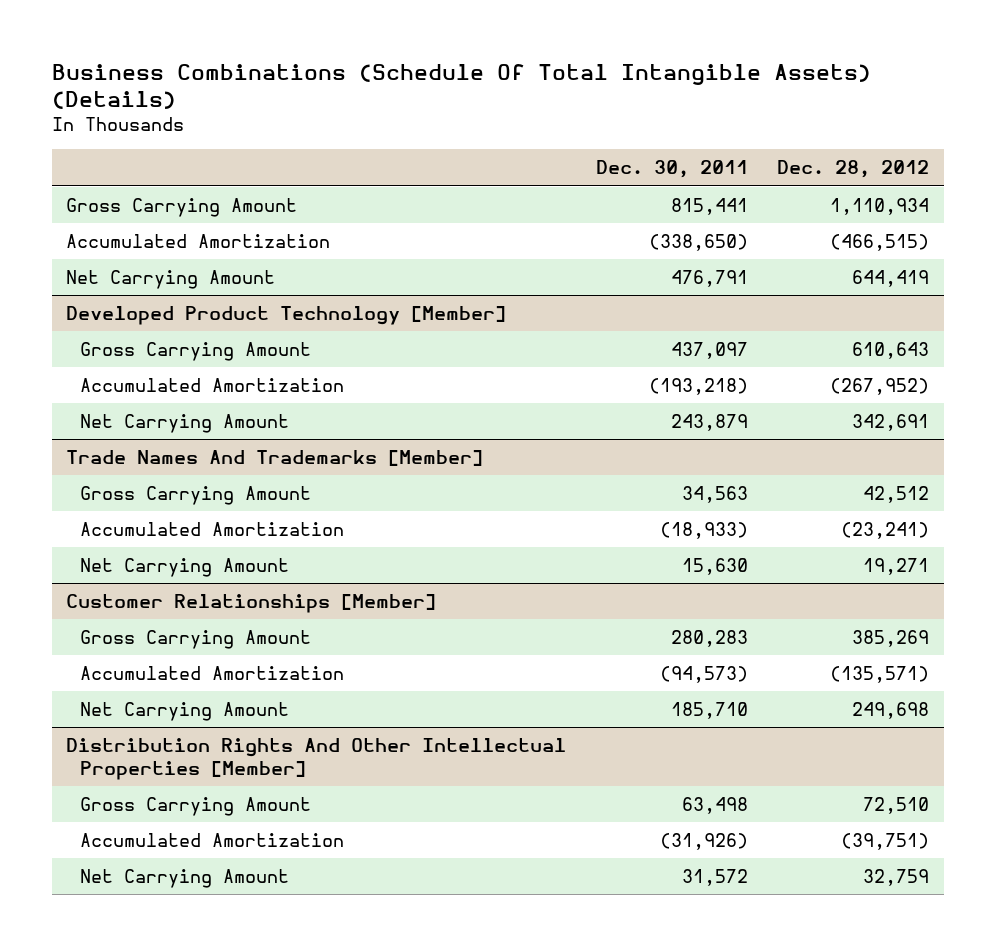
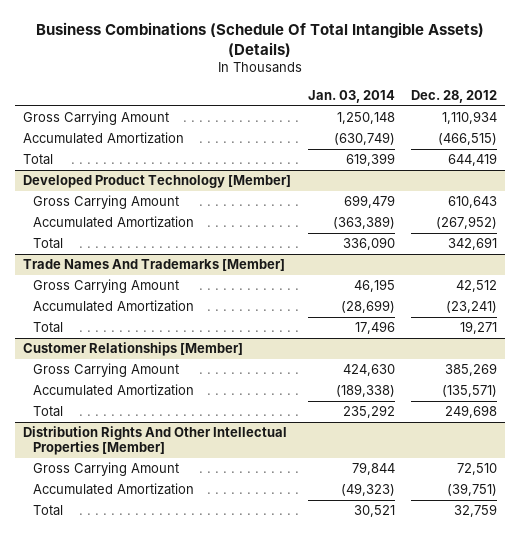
- | Dec. 30, 2011 | Dec. 28, 2012
+ | Jan. 03, 2014 | Dec. 28, 2012
- Net Carrying Amount | 476,791 | 644,419
+ Total | 619,399 | 644,419
@ Developed Product Technology [Member]
- Net Carrying Amount | 243,879 | 342,691
+ Total | 336,090 | 342,691
@ Trade Names And Trademarks [Member]
- Net Carrying Amount | 15,630 | 19,271
+ Total | 17,496 | 19,271
@ Customer Relationships [Member]
- Net Carrying Amount | 185,710 | 249,698
+ Total | 235,292 | 249,698
@ Distribution Rights And Other Intellectual Properties [Member]
- Net Carrying Amount | 31,572 | 32,759
+ Total | 30,521 | 32,759

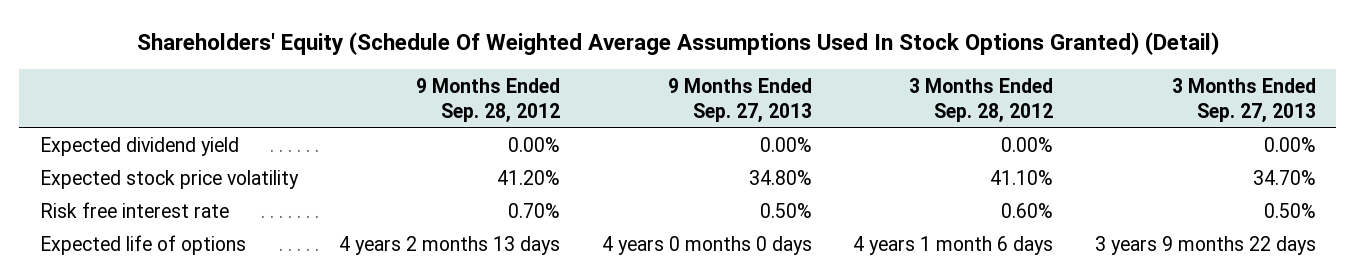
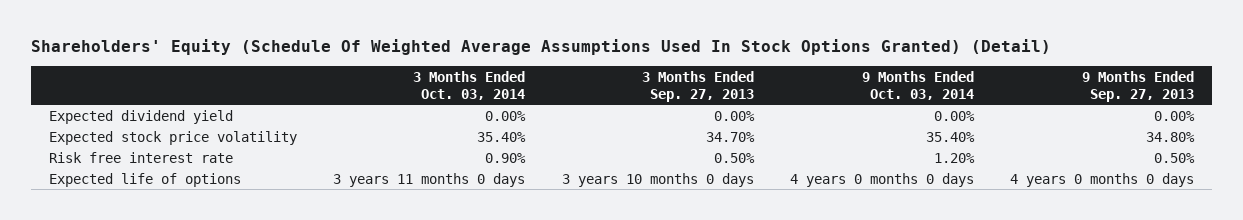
- | 9 Months Ended Sep. 28, 2012 | 9 Months Ended Sep. 27, 2013 | 3 Months Ended Sep. 28, 2012 | 3 Months Ended Sep. 27, 2013
+ | 3 Months Ended Oct. 03, 2014 | 3 Months Ended Sep. 27, 2013 | 9 Months Ended Oct. 03, 2014 | 9 Months Ended Sep. 27, 2013
- Expected life of options | 4 years 2 months 13 days | 4 years 0 months 0 days | 4 years 1 month 6 days | 3 years 9 months 22 days
+ Expected life of options | 3 years 11 months 0 days | 3 years 10 months 0 days | 4 years 0 months 0 days | 4 years 0 months 0 days

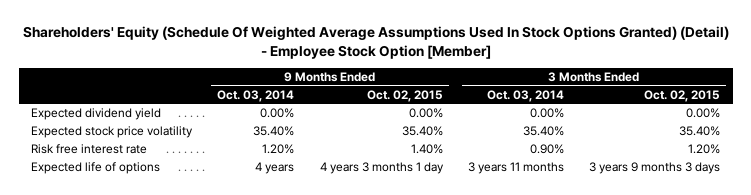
- Shareholders' Equity (Schedule Of Weighted Average Assumptions Used In Stock Options Granted) (Detail)
+ Shareholders' Equity (Schedule Of Weighted Average Assumptions Used In Stock Options Granted) (Detail) - Employee Stock Option [Member]
- | 3 Months Ended Oct. 03, 2014 | 3 Months Ended Sep. 27, 2013 | 9 Months Ended Oct. 03, 2014 | 9 Months Ended Sep. 27, 2013
+ | 9 Months Ended Oct. 03, 2014 | 9 Months Ended Oct. 02, 2015 | 3 Months Ended Oct. 03, 2014 | 3 Months Ended Oct. 02, 2015
- Expected life of options | 3 years 11 months 0 days | 3 years 10 months 0 days | 4 years 0 months 0 days | 4 years 0 months 0 days
+ Expected life of options | 4 years | 4 years 3 months 1 day | 3 years 11 months | 3 years 9 months 3 days

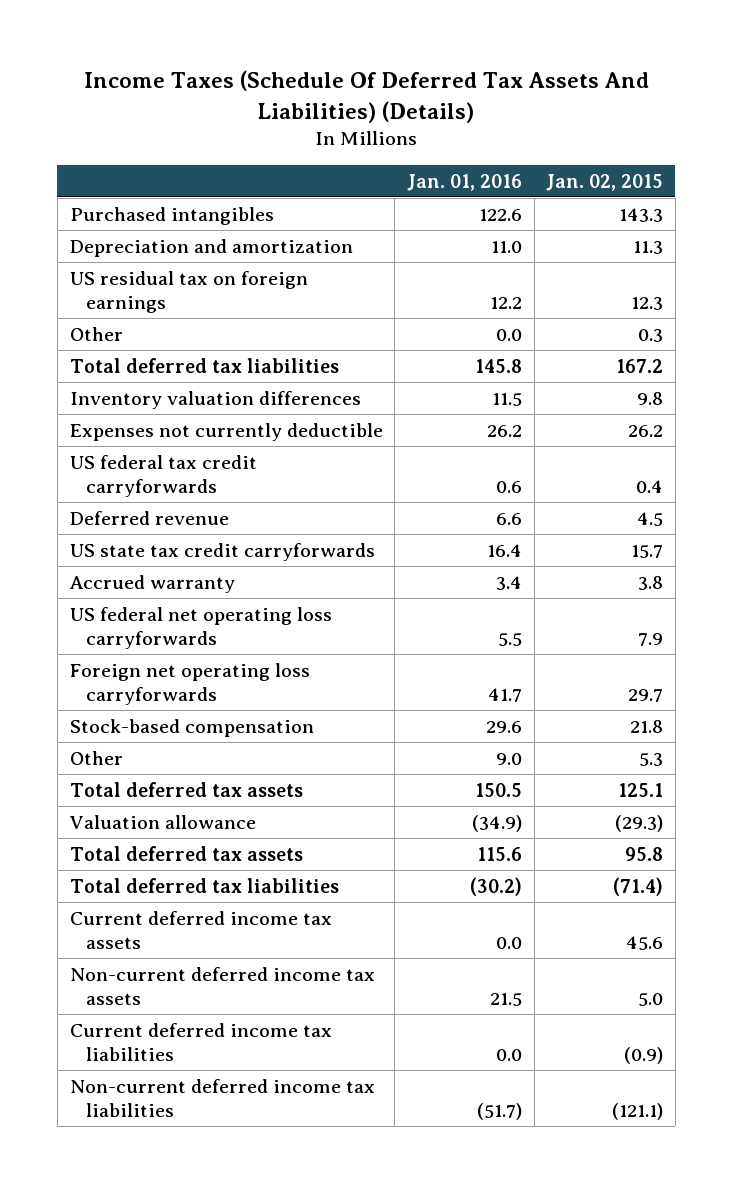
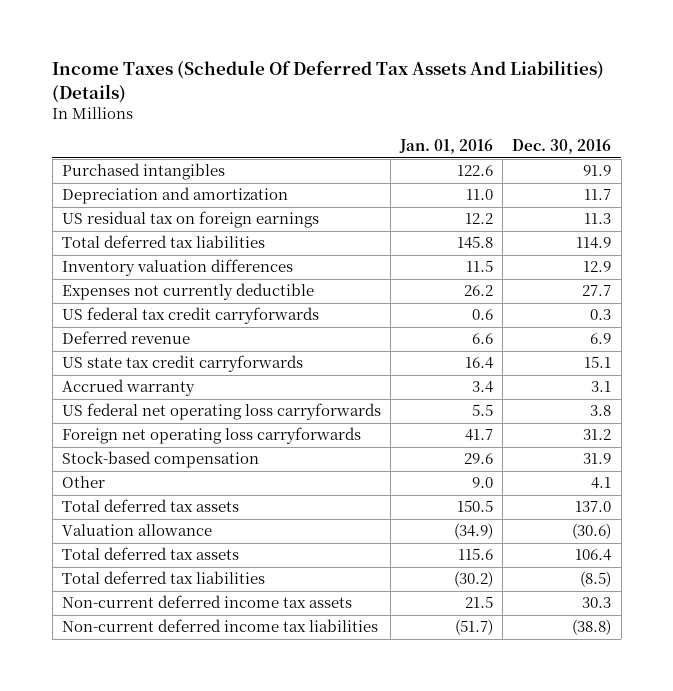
- | Jan. 01, 2016 | Jan. 02, 2015
+ | Jan. 01, 2016 | Dec. 30, 2016
- Other | 0.0 | 0.3
- Current deferred income tax assets | 0.0 | 45.6
- Current deferred income tax liabilities | 0.0 | (0.9)

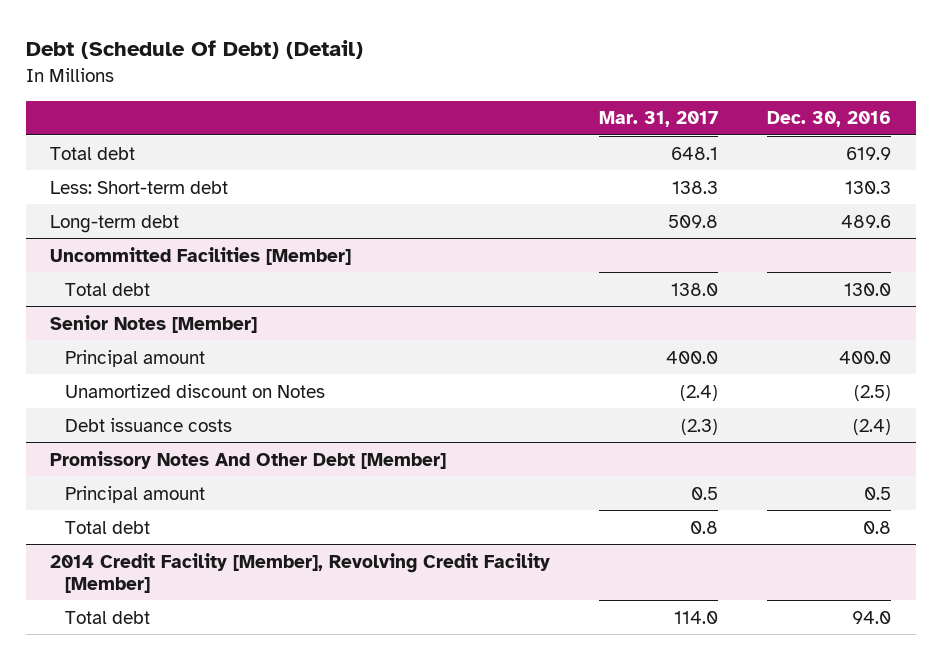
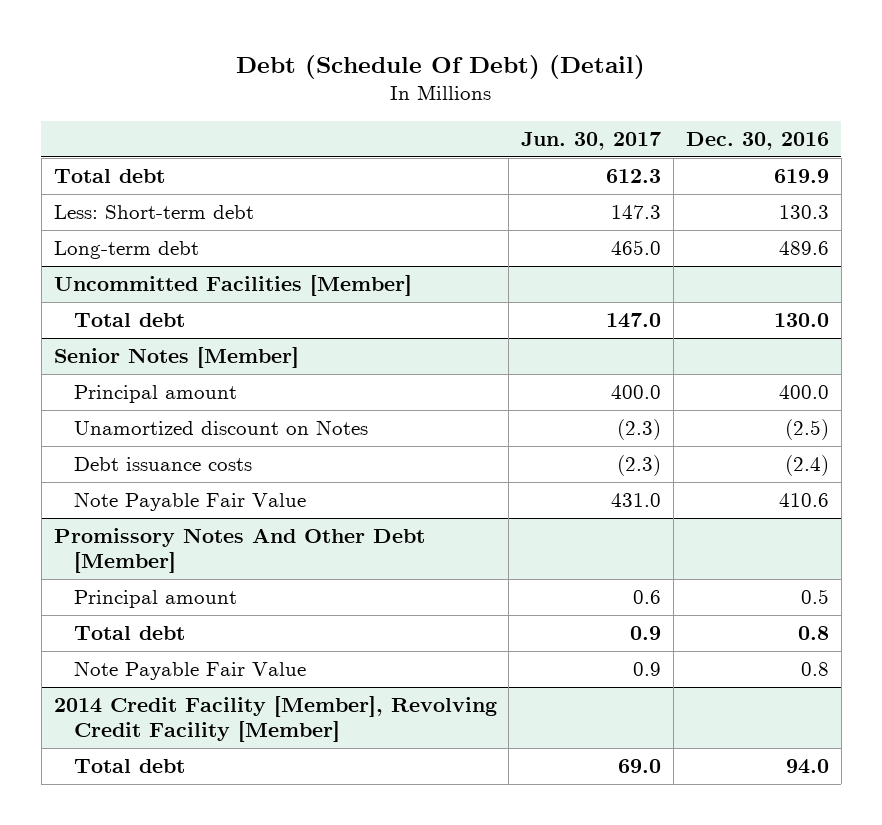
- | Mar. 31, 2017 | Dec. 30, 2016
+ | Jun. 30, 2017 | Dec. 30, 2016
@ Senior Notes [Member]
+ Note Payable Fair Value | 431.0 | 410.6
@ Promissory Notes And Other Debt [Member]
+ Note Payable Fair Value | 0.9 | 0.8

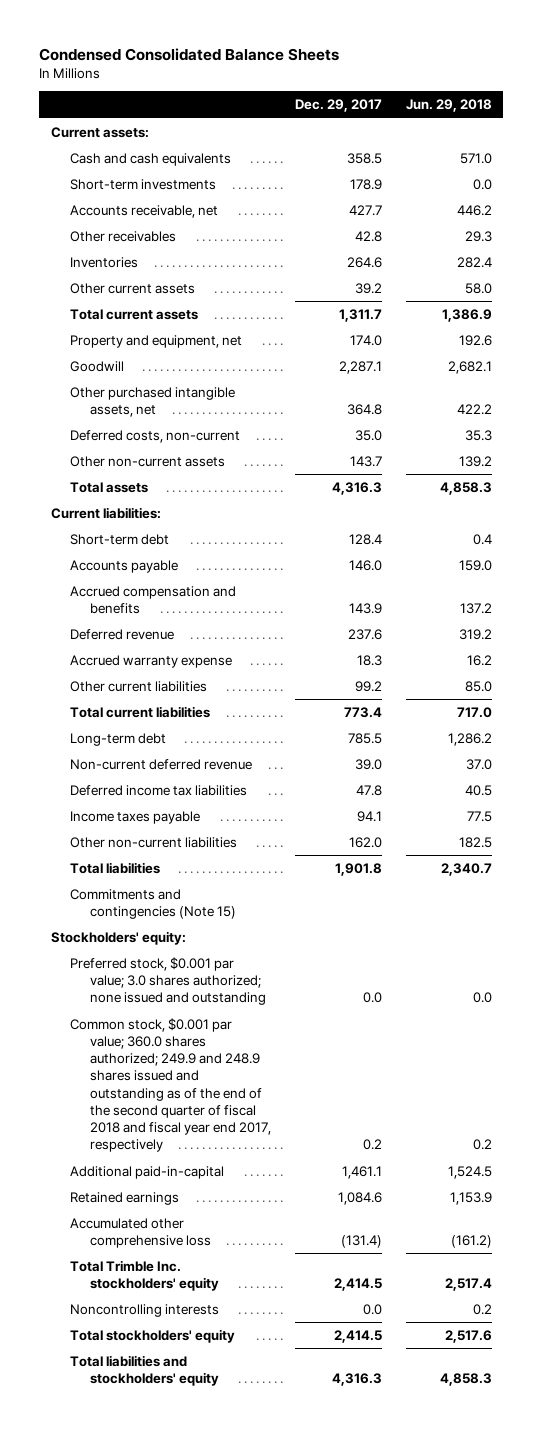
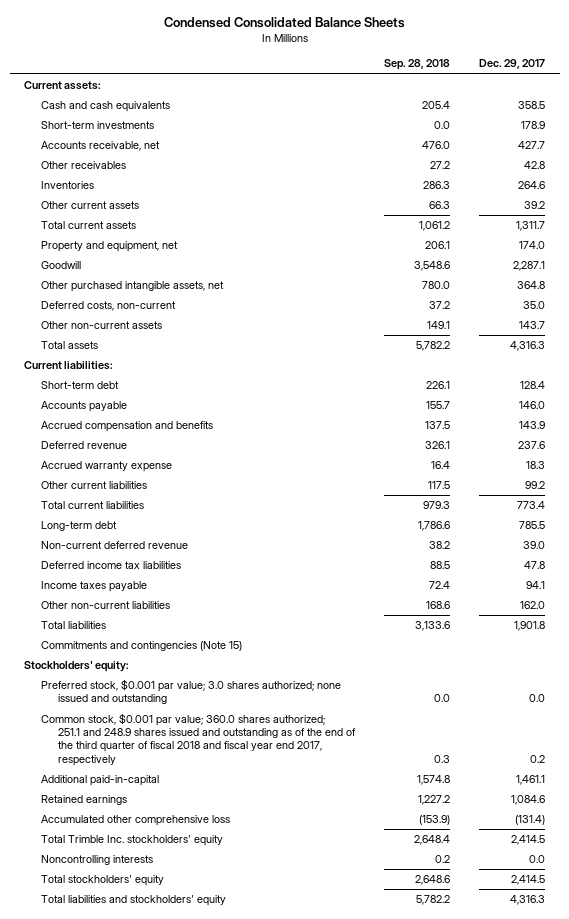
- | Dec. 29, 2017 | Jun. 29, 2018
+ | Sep. 28, 2018 | Dec. 29, 2017
- Common stock, $0.001 par value; 360.0 shares authorized; 249.9 and 248.9 shares issued and outstanding as of the end of the second quarter of fiscal 2018 and fiscal year end 2017, respectively | 0.2 | 0.2
+ Common stock, $0.001 par value; 360.0 shares authorized; 251.1 and 248.9 shares issued and outstanding as of the end of the third quarter of fiscal 2018 and fiscal year end 2017, respectively | 0.3 | 0.2

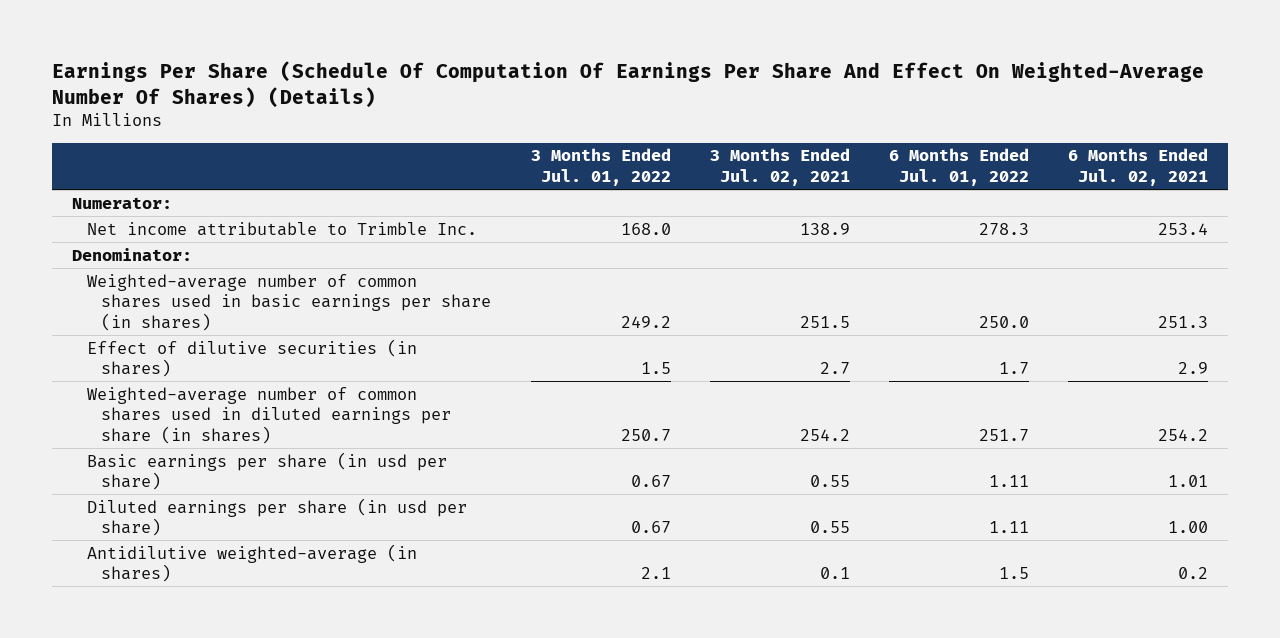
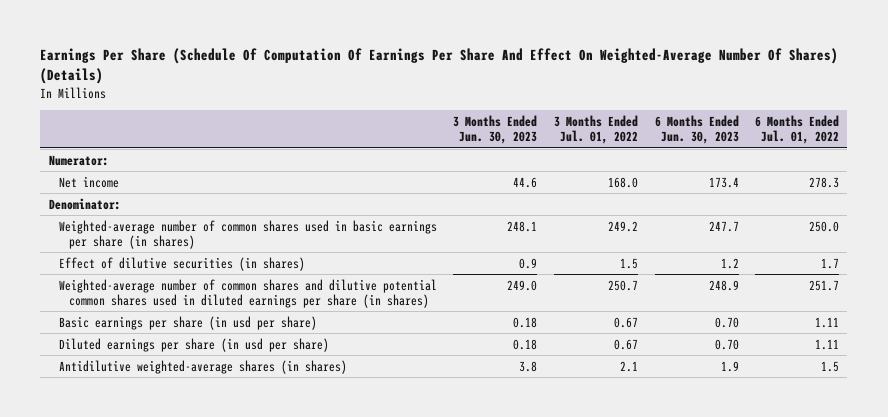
- | 3 Months Ended Jul. 01, 2022 | 3 Months Ended Jul. 02, 2021 | 6 Months Ended Jul. 01, 2022 | 6 Months Ended Jul. 02, 2021
+ | 3 Months Ended Jun. 30, 2023 | 3 Months Ended Jul. 01, 2022 | 6 Months Ended Jun. 30, 2023 | 6 Months Ended Jul. 01, 2022
- Net income attributable to Trimble Inc. | 168.0 | 138.9 | 278.3 | 253.4
+ Net income | 44.6 | 168.0 | 173.4 | 278.3
- Weighted-average number of common shares used in diluted earnings per share (in shares) | 250.7 | 254.2 | 251.7 | 254.2
+ Weighted-average number of common shares and dilutive potential common shares used in diluted earnings per share (in shares) | 249.0 | 250.7 | 248.9 | 251.7
- Antidilutive weighted-average (in shares) | 2.1 | 0.1 | 1.5 | 0.2
+ Antidilutive weighted-average shares (in shares) | 3.8 | 2.1 | 1.9 | 1.5

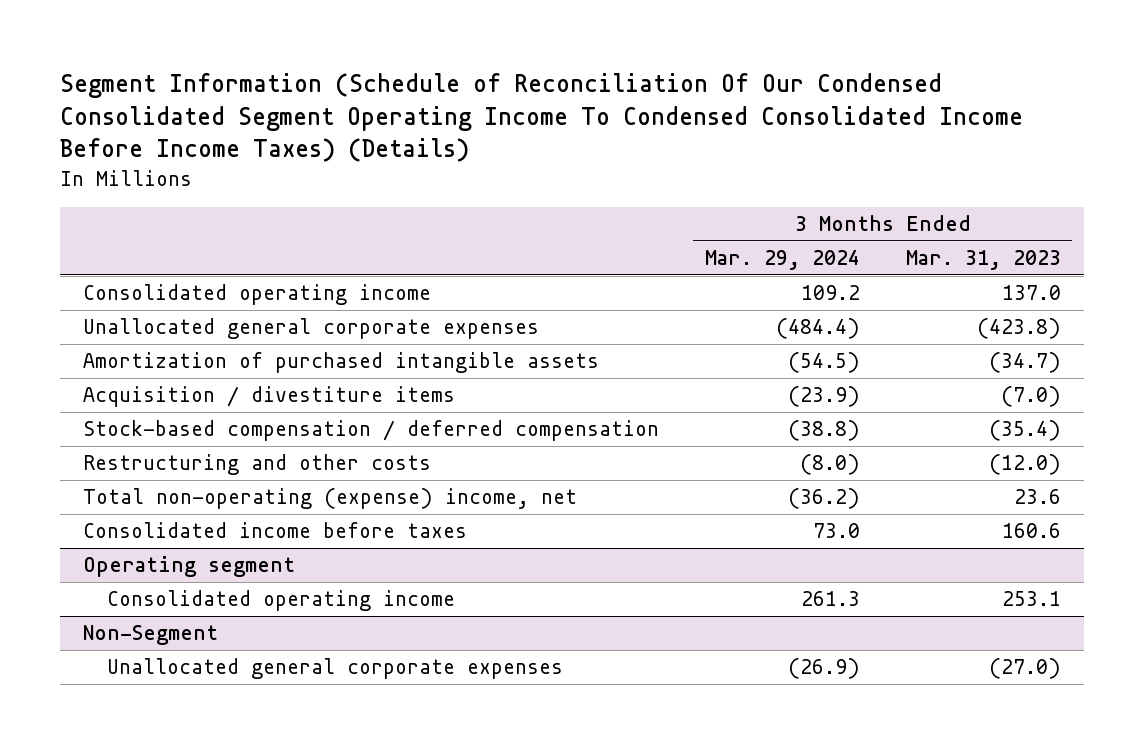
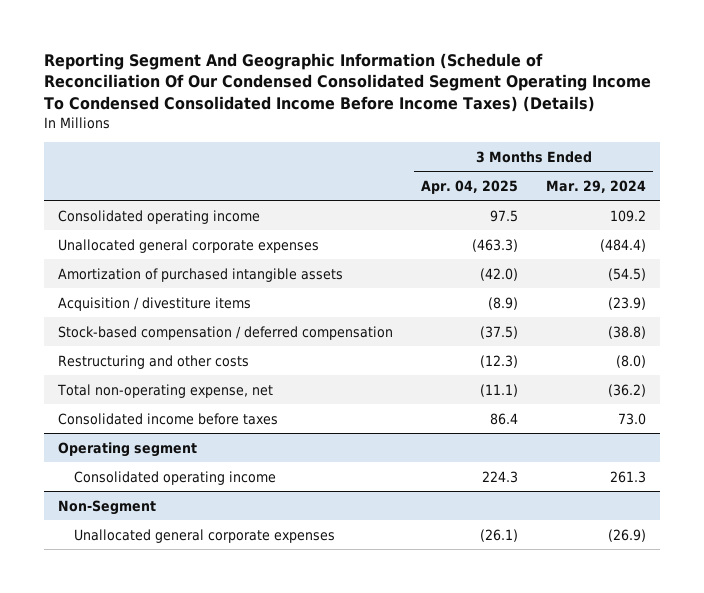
- Segment Information (Schedule of Reconciliation Of Our Condensed Consolidated Segment Operating Income To Condensed Consolidated Income Before Income Taxes) (Details)
+ Reporting Segment And Geographic Information (Schedule of Reconciliation Of Our Condensed Consolidated Segment Operating Income To Condensed Consolidated Income Before Income Taxes) (Details)
- | 3 Months Ended Mar. 29, 2024 | 3 Months Ended Mar. 31, 2023
+ | 3 Months Ended Apr. 04, 2025 | 3 Months Ended Mar. 29, 2024
- Total non-operating (expense) income, net | (36.2) | 23.6
+ Total non-operating expense, net | (11.1) | (36.2)

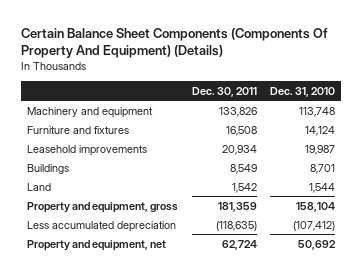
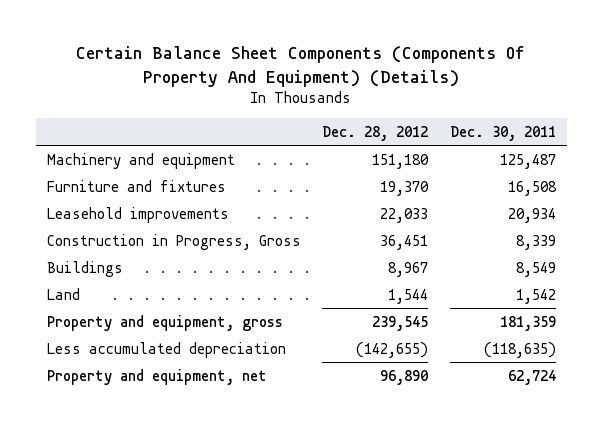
- | Dec. 30, 2011 | Dec. 31, 2010
+ | Dec. 28, 2012 | Dec. 30, 2011
- Machinery and equipment | 133,826 | 113,748
+ Machinery and equipment | 151,180 | 125,487
+ Construction in Progress, Gross | 36,451 | 8,339

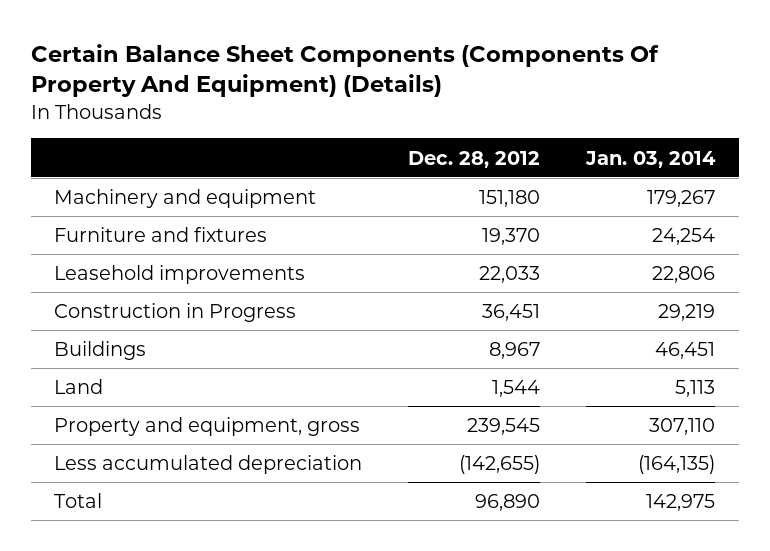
- | Dec. 28, 2012 | Dec. 30, 2011
+ | Dec. 28, 2012 | Jan. 03, 2014
- Construction in Progress, Gross | 36,451 | 8,339
+ Construction in Progress | 36,451 | 29,219
- Property and equipment, net | 96,890 | 62,724
+ Total | 96,890 | 142,975

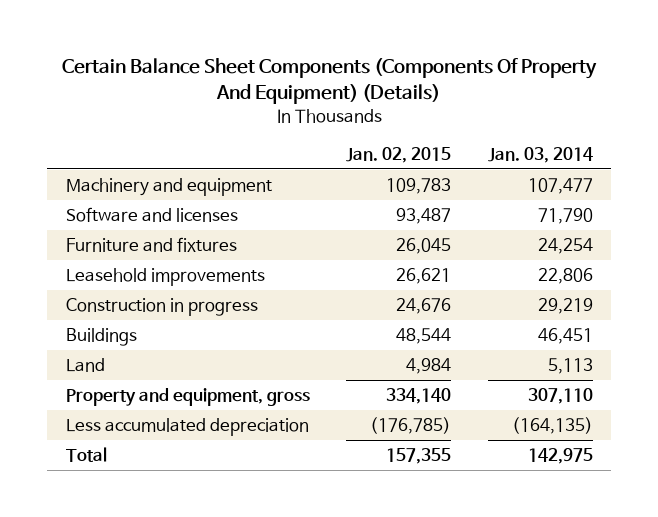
- | Dec. 28, 2012 | Jan. 03, 2014
+ | Jan. 02, 2015 | Jan. 03, 2014
- Machinery and equipment | 151,180 | 179,267
+ Machinery and equipment | 109,783 | 107,477
+ Software and licenses | 93,487 | 71,790
- Construction in Progress | 36,451 | 29,219
+ Construction in progress | 24,676 | 29,219

